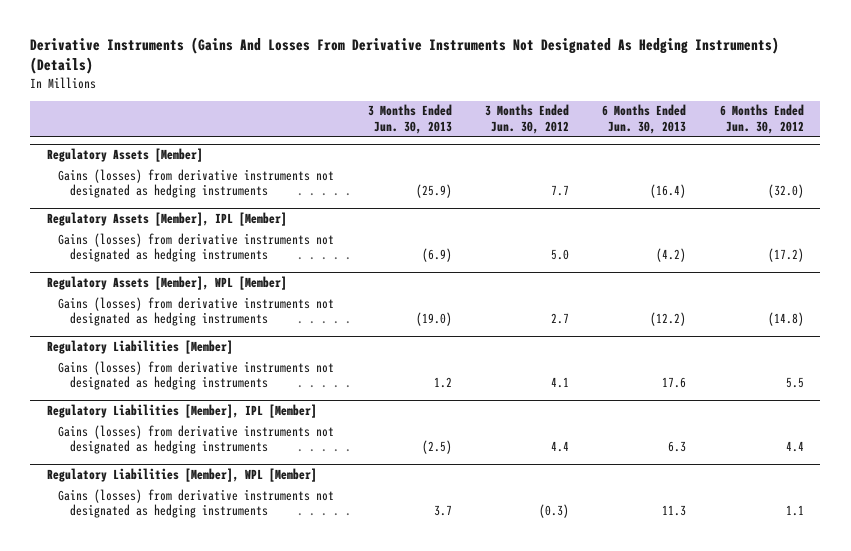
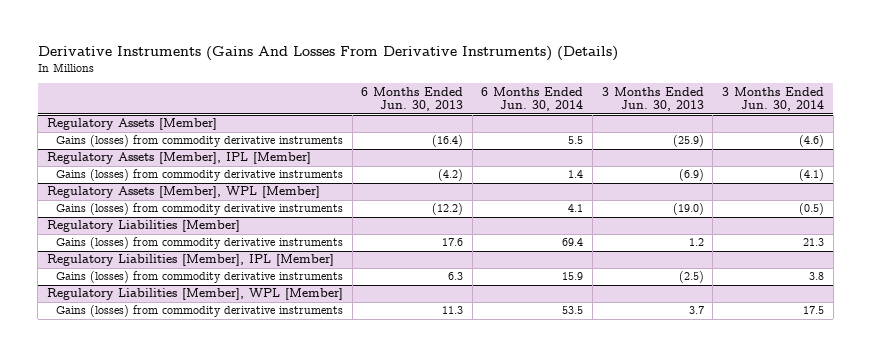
- Derivative Instruments (Gains And Losses From Derivative Instruments Not Designated As Hedging Instruments) (Details)
+ Derivative Instruments (Gains And Losses From Derivative Instruments) (Details)
- | 3 Months Ended Jun. 30, 2013 | 3 Months Ended Jun. 30, 2012 | 6 Months Ended Jun. 30, 2013 | 6 Months Ended Jun. 30, 2012
+ | 6 Months Ended Jun. 30, 2013 | 6 Months Ended Jun. 30, 2014 | 3 Months Ended Jun. 30, 2013 | 3 Months Ended Jun. 30, 2014
@ Regulatory Assets [Member]
- Gains (losses) from derivative instruments not designated as hedging instruments | (25.9) | 7.7 | (16.4) | (32.0)
+ Gains (losses) from commodity derivative instruments | (16.4) | 5.5 | (25.9) | (4.6)
@ Regulatory Assets [Member], IPL [Member]
- Gains (losses) from derivative instruments not designated as hedging instruments | (6.9) | 5.0 | (4.2) | (17.2)
+ Gains (losses) from commodity derivative instruments | (4.2) | 1.4 | (6.9) | (4.1)
@ Regulatory Assets [Member], WPL [Member]
- Gains (losses) from derivative instruments not designated as hedging instruments | (19.0) | 2.7 | (12.2) | (14.8)
+ Gains (losses) from commodity derivative instruments | (12.2) | 4.1 | (19.0) | (0.5)
@ Regulatory Liabilities [Member]
- Gains (losses) from derivative instruments not designated as hedging instruments | 1.2 | 4.1 | 17.6 | 5.5
+ Gains (losses) from commodity derivative instruments | 17.6 | 69.4 | 1.2 | 21.3
@ Regulatory Liabilities [Member], IPL [Member]
- Gains (losses) from derivative instruments not designated as hedging instruments | (2.5) | 4.4 | 6.3 | 4.4
+ Gains (losses) from commodity derivative instruments | 6.3 | 15.9 | (2.5) | 3.8
@ Regulatory Liabilities [Member], WPL [Member]
- Gains (losses) from derivative instruments not designated as hedging instruments | 3.7 | (0.3) | 11.3 | 1.1
+ Gains (losses) from commodity derivative instruments | 11.3 | 53.5 | 3.7 | 17.5

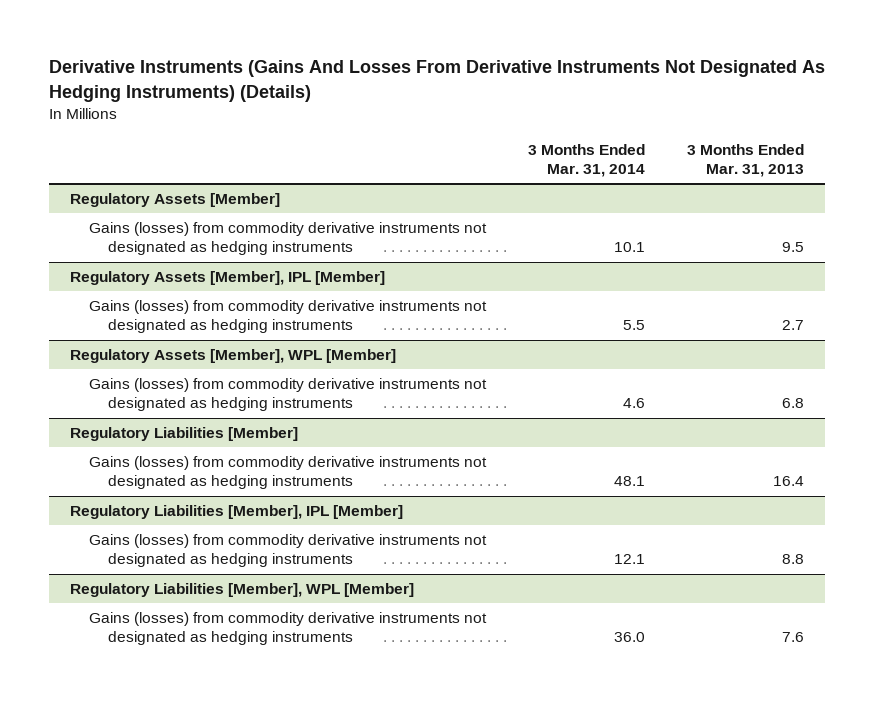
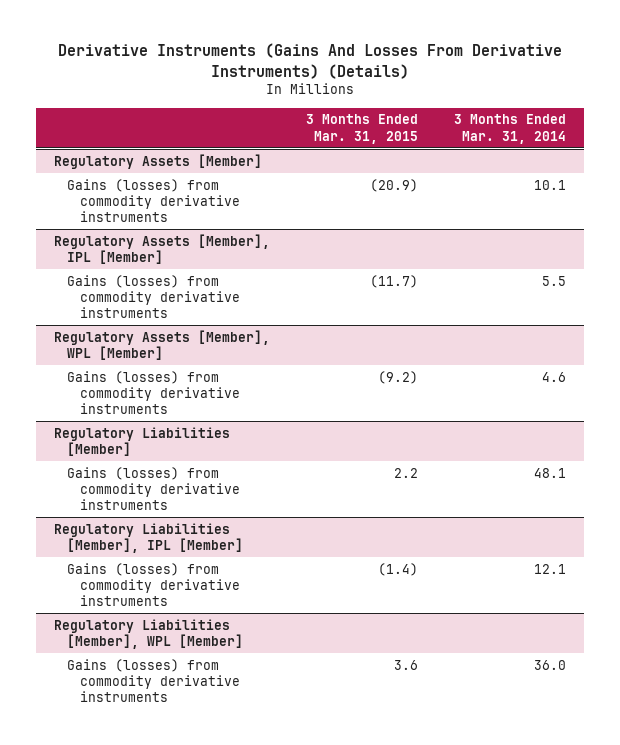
- Derivative Instruments (Gains And Losses From Derivative Instruments Not Designated As Hedging Instruments) (Details)
+ Derivative Instruments (Gains And Losses From Derivative Instruments) (Details)
- | 3 Months Ended Mar. 31, 2014 | 3 Months Ended Mar. 31, 2013
+ | 3 Months Ended Mar. 31, 2015 | 3 Months Ended Mar. 31, 2014
@ Regulatory Assets [Member]
- Gains (losses) from commodity derivative instruments not designated as hedging instruments | 10.1 | 9.5
+ Gains (losses) from commodity derivative instruments | (20.9) | 10.1
@ Regulatory Assets [Member], IPL [Member]
- Gains (losses) from commodity derivative instruments not designated as hedging instruments | 5.5 | 2.7
+ Gains (losses) from commodity derivative instruments | (11.7) | 5.5
@ Regulatory Assets [Member], WPL [Member]
- Gains (losses) from commodity derivative instruments not designated as hedging instruments | 4.6 | 6.8
+ Gains (losses) from commodity derivative instruments | (9.2) | 4.6
@ Regulatory Liabilities [Member]
- Gains (losses) from commodity derivative instruments not designated as hedging instruments | 48.1 | 16.4
+ Gains (losses) from commodity derivative instruments | 2.2 | 48.1
@ Regulatory Liabilities [Member], IPL [Member]
- Gains (losses) from commodity derivative instruments not designated as hedging instruments | 12.1 | 8.8
+ Gains (losses) from commodity derivative instruments | (1.4) | 12.1
@ Regulatory Liabilities [Member], WPL [Member]
- Gains (losses) from commodity derivative instruments not designated as hedging instruments | 36.0 | 7.6
+ Gains (losses) from commodity derivative instruments | 3.6 | 36.0

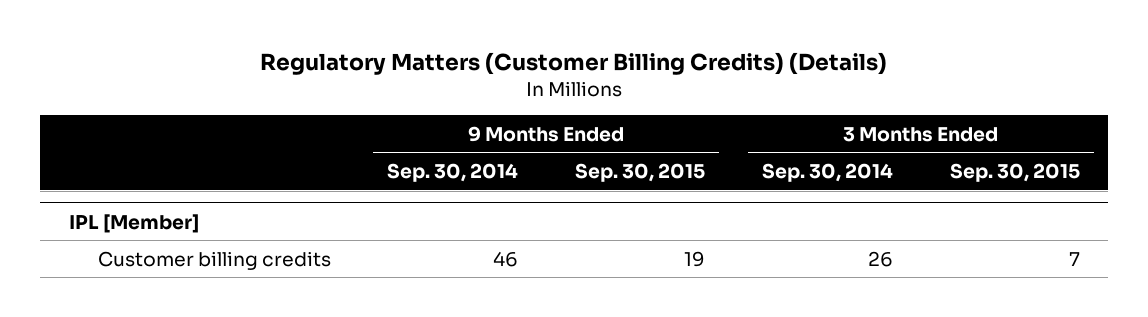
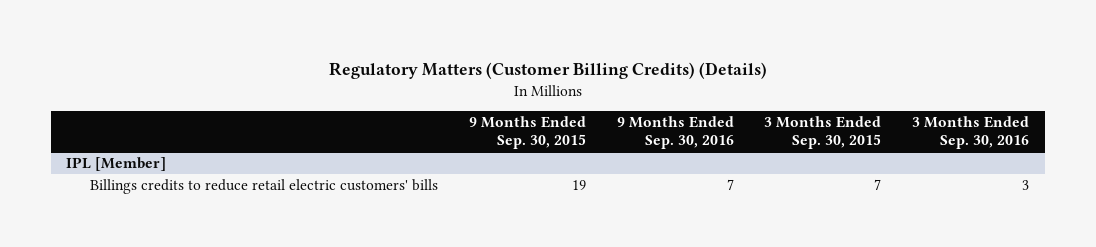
- | 9 Months Ended Sep. 30, 2014 | 9 Months Ended Sep. 30, 2015 | 3 Months Ended Sep. 30, 2014 | 3 Months Ended Sep. 30, 2015
+ | 9 Months Ended Sep. 30, 2015 | 9 Months Ended Sep. 30, 2016 | 3 Months Ended Sep. 30, 2015 | 3 Months Ended Sep. 30, 2016
@ IPL [Member]
- Customer billing credits | 46 | 19 | 26 | 7
+ Billings credits to reduce retail electric customers' bills | 19 | 7 | 7 | 3

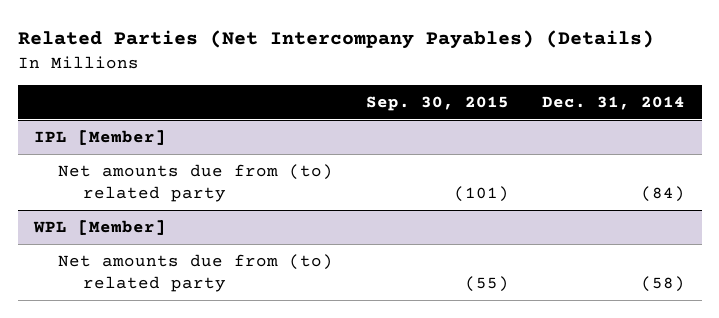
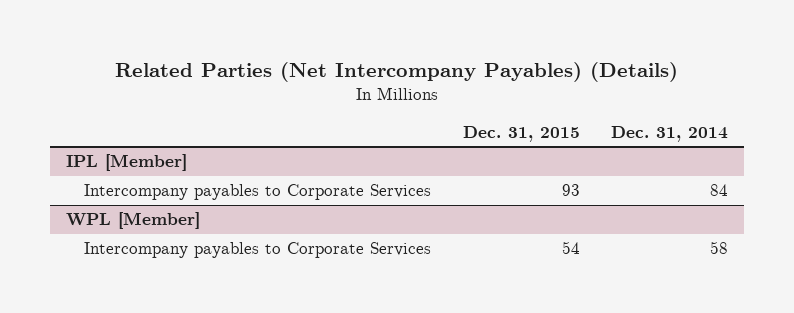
- | Sep. 30, 2015 | Dec. 31, 2014
+ | Dec. 31, 2015 | Dec. 31, 2014
@ IPL [Member]
- Net amounts due from (to) related party | (101) | (84)
+ Intercompany payables to Corporate Services | 93 | 84
@ WPL [Member]
- Net amounts due from (to) related party | (55) | (58)
+ Intercompany payables to Corporate Services | 54 | 58

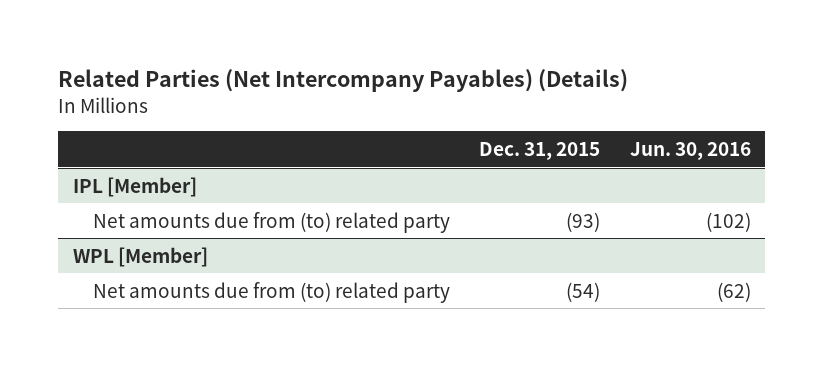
- | Dec. 31, 2015 | Dec. 31, 2014
+ | Dec. 31, 2015 | Jun. 30, 2016
@ IPL [Member]
- Intercompany payables to Corporate Services | 93 | 84
+ Net amounts due from (to) related party | (93) | (102)
@ WPL [Member]
- Intercompany payables to Corporate Services | 54 | 58
+ Net amounts due from (to) related party | (54) | (62)

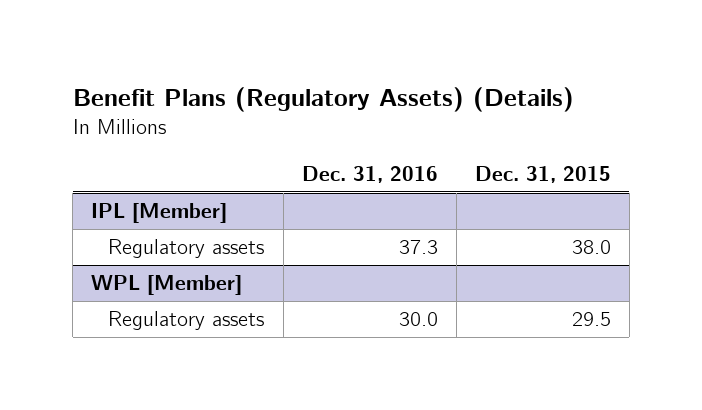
- Related Parties (Net Intercompany Payables) (Details)
+ Benefit Plans (Regulatory Assets) (Details)
- | Dec. 31, 2015 | Jun. 30, 2016
+ | Dec. 31, 2016 | Dec. 31, 2015
@ IPL [Member]
- Net amounts due from (to) related party | (93) | (102)
+ Regulatory assets | 37.3 | 38.0
@ WPL [Member]
- Net amounts due from (to) related party | (54) | (62)
+ Regulatory assets | 30.0 | 29.5

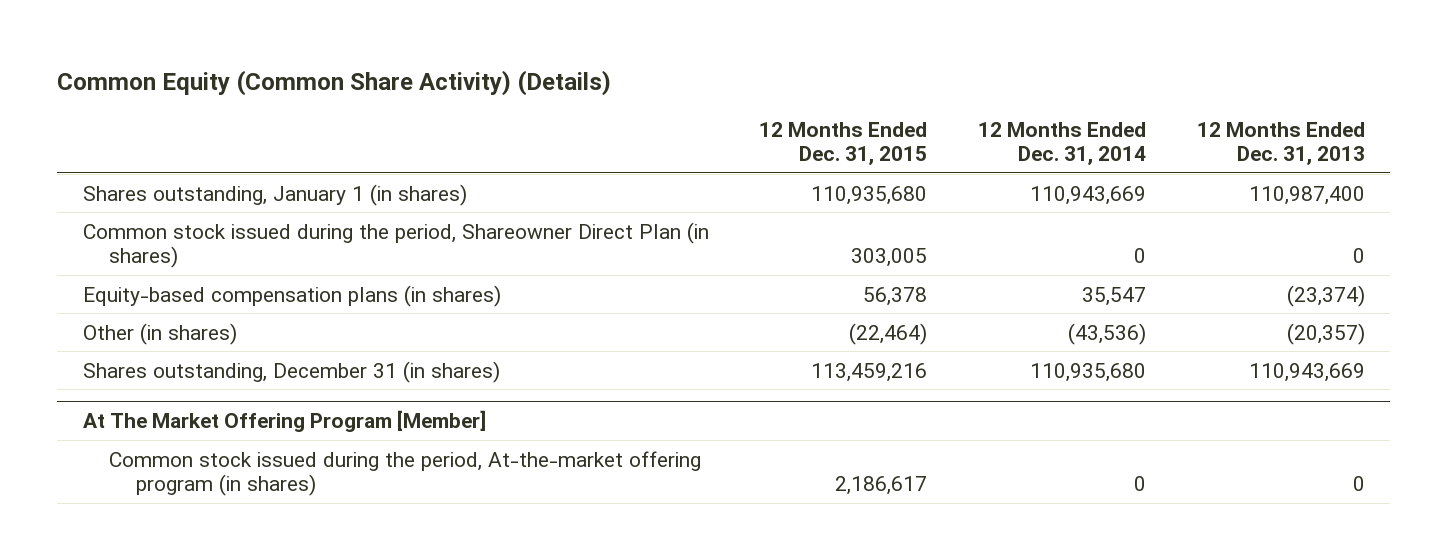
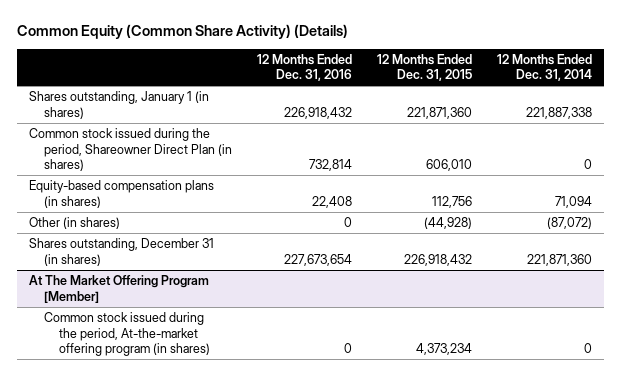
- | 12 Months Ended Dec. 31, 2015 | 12 Months Ended Dec. 31, 2014 | 12 Months Ended Dec. 31, 2013
+ | 12 Months Ended Dec. 31, 2016 | 12 Months Ended Dec. 31, 2015 | 12 Months Ended Dec. 31, 2014
- Shares outstanding, January 1 (in shares) | 110,935,680 | 110,943,669 | 110,987,400
- Common stock issued during the period, Shareowner Direct Plan (in shares) | 303,005 | 0 | 0
- Equity-based compensation plans (in shares) | 56,378 | 35,547 | (23,374)
- Other (in shares) | (22,464) | (43,536) | (20,357)
- Shares outstanding, December 31 (in shares) | 113,459,216 | 110,935,680 | 110,943,669
+ Shares outstanding, January 1 (in shares) | 226,918,432 | 221,871,360 | 221,887,338
+ Common stock issued during the period, Shareowner Direct Plan (in shares) | 732,814 | 606,010 | 0
+ Equity-based compensation plans (in shares) | 22,408 | 112,756 | 71,094
+ Other (in shares) | 0 | (44,928) | (87,072)
+ Shares outstanding, December 31 (in shares) | 227,673,654 | 226,918,432 | 221,871,360
@ At The Market Offering Program [Member]
- Common stock issued during the period, At-the-market offering program (in shares) | 2,186,617 | 0 | 0
+ Common stock issued during the period, At-the-market offering program (in shares) | 0 | 4,373,234 | 0

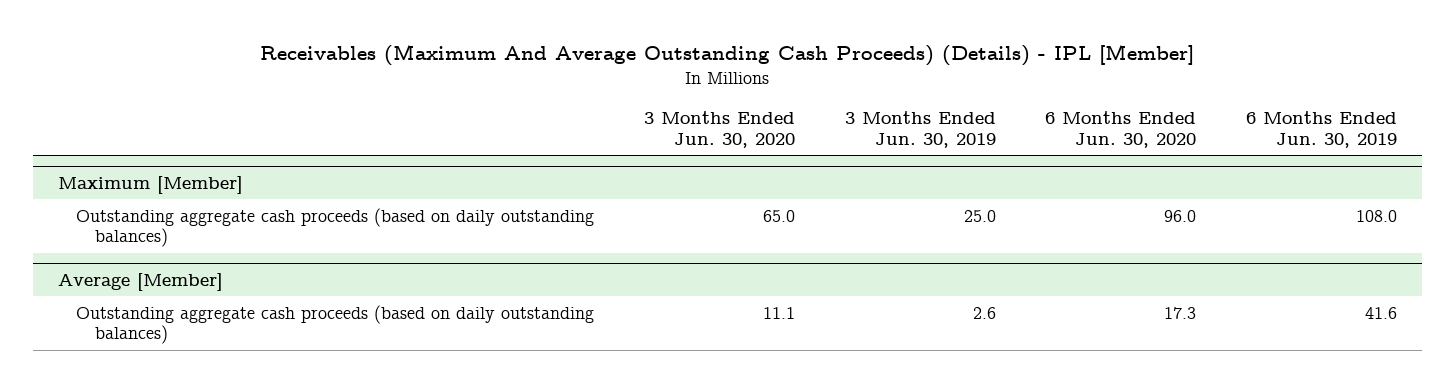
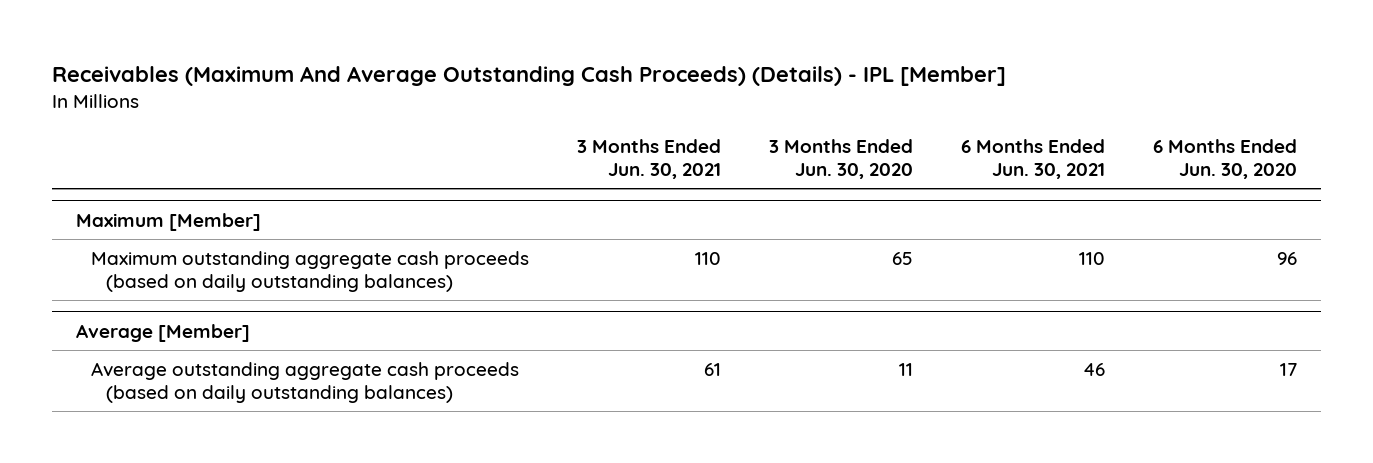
- | 3 Months Ended Jun. 30, 2020 | 3 Months Ended Jun. 30, 2019 | 6 Months Ended Jun. 30, 2020 | 6 Months Ended Jun. 30, 2019
+ | 3 Months Ended Jun. 30, 2021 | 3 Months Ended Jun. 30, 2020 | 6 Months Ended Jun. 30, 2021 | 6 Months Ended Jun. 30, 2020
@ Maximum [Member]
- Outstanding aggregate cash proceeds (based on daily outstanding balances) | 65.0 | 25.0 | 96.0 | 108.0
+ Maximum outstanding aggregate cash proceeds (based on daily outstanding balances) | 110 | 65 | 110 | 96
@ Average [Member]
- Outstanding aggregate cash proceeds (based on daily outstanding balances) | 11.1 | 2.6 | 17.3 | 41.6
+ Average outstanding aggregate cash proceeds (based on daily outstanding balances) | 61 | 11 | 46 | 17

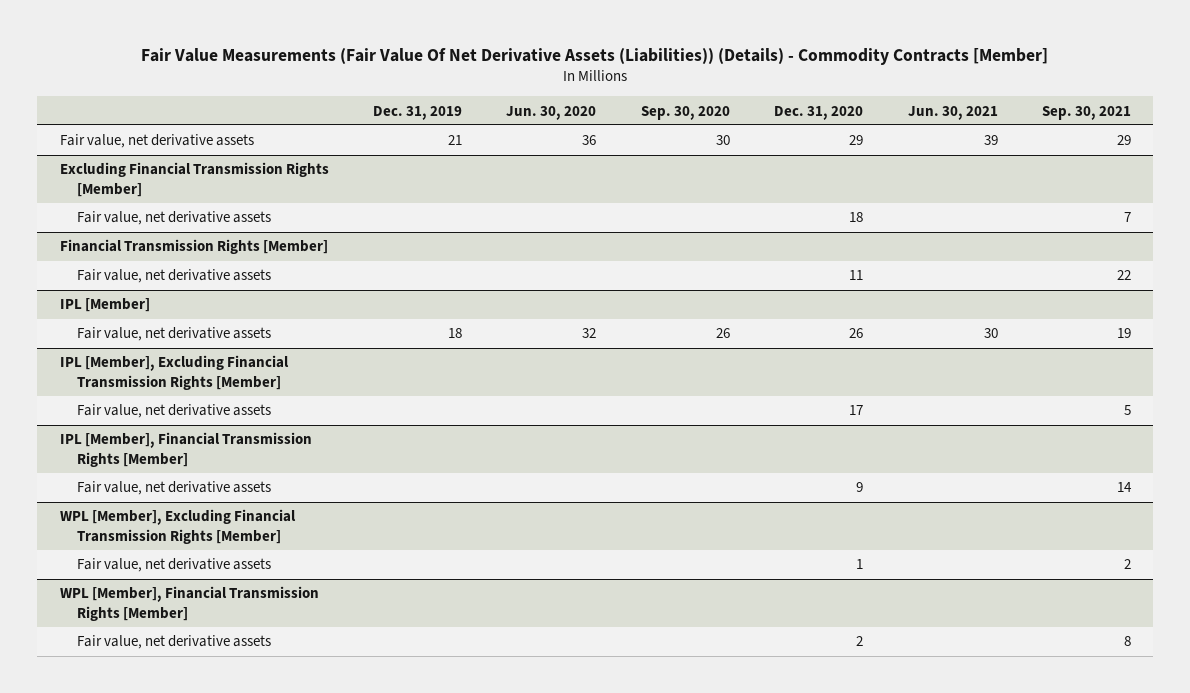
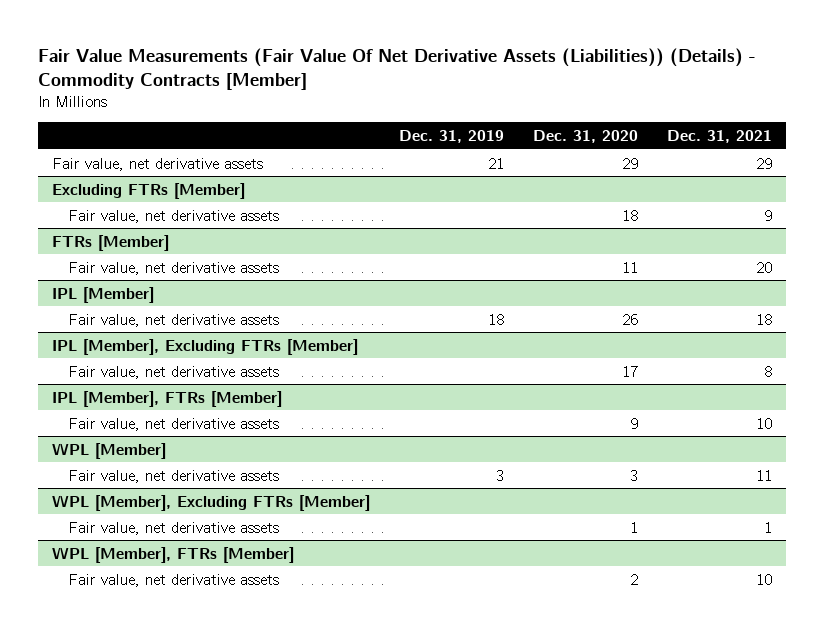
- | Dec. 31, 2019 | Jun. 30, 2020 | Sep. 30, 2020 | Dec. 31, 2020 | Jun. 30, 2021 | Sep. 30, 2021
+ | Dec. 31, 2019 | Dec. 31, 2020 | Dec. 31, 2021
- Excluding Financial Transmission Rights [Member]
+ Excluding FTRs [Member]
- Financial Transmission Rights [Member]
+ FTRs [Member]
- IPL [Member], Excluding Financial Transmission Rights [Member]
+ IPL [Member], Excluding FTRs [Member]
- IPL [Member], Financial Transmission Rights [Member]
+ IPL [Member], FTRs [Member]
- WPL [Member], Excluding Financial Transmission Rights [Member]
+ WPL [Member]
+ Fair value, net derivative assets | 3 | 3 | 11
+ WPL [Member], Excluding FTRs [Member]
- WPL [Member], Financial Transmission Rights [Member]
+ WPL [Member], FTRs [Member]

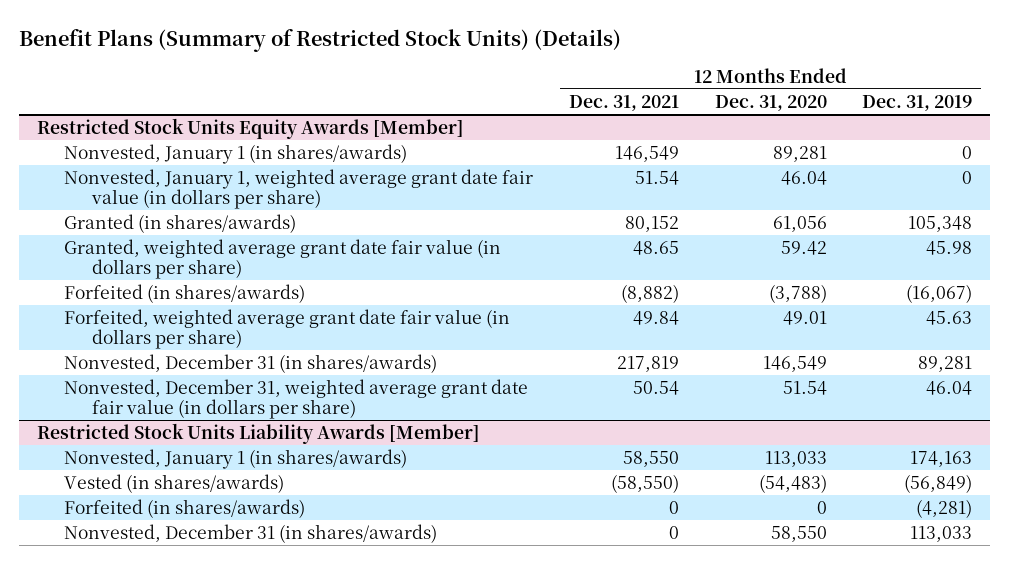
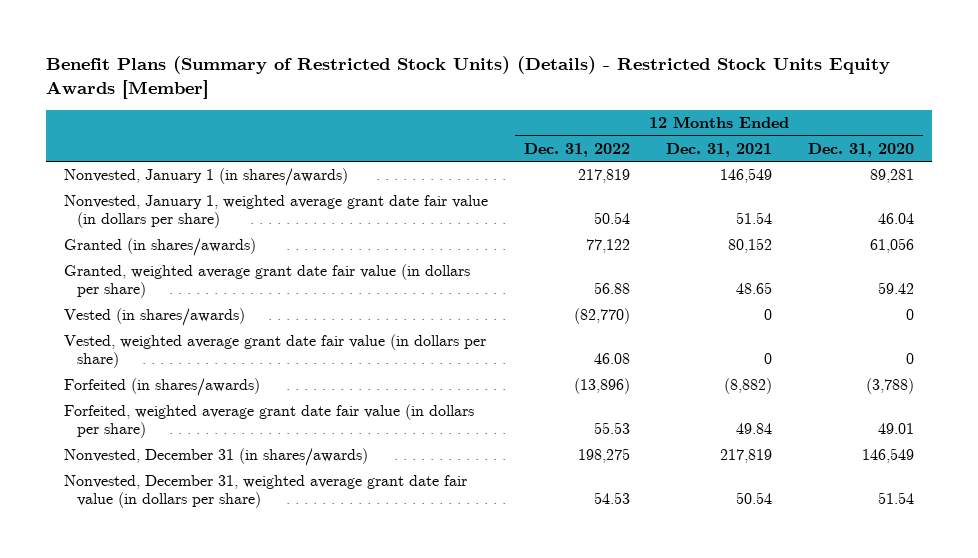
- Benefit Plans (Summary of Restricted Stock Units) (Details)
+ Benefit Plans (Summary of Restricted Stock Units) (Details) - Restricted Stock Units Equity Awards [Member]
- | 12 Months Ended Dec. 31, 2021 | 12 Months Ended Dec. 31, 2020 | 12 Months Ended Dec. 31, 2019
+ | 12 Months Ended Dec. 31, 2022 | 12 Months Ended Dec. 31, 2021 | 12 Months Ended Dec. 31, 2020
- Restricted Stock Units Equity Awards [Member]
+ Vested (in shares/awards) | (82,770) | 0 | 0
+ Vested, weighted average grant date fair value (in dollars per share) | 46.08 | 0 | 0
- Restricted Stock Units Liability Awards [Member]
- Nonvested, January 1 (in shares/awards) | 58,550 | 113,033 | 174,163
- Vested (in shares/awards) | (58,550) | (54,483) | (56,849)
- Forfeited (in shares/awards) | 0 | 0 | (4,281)
- Nonvested, December 31 (in shares/awards) | 0 | 58,550 | 113,033

